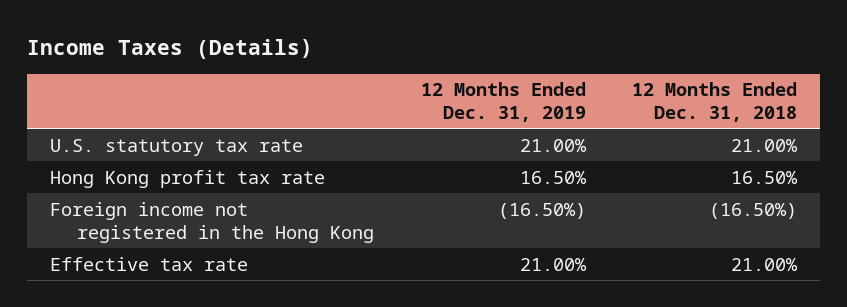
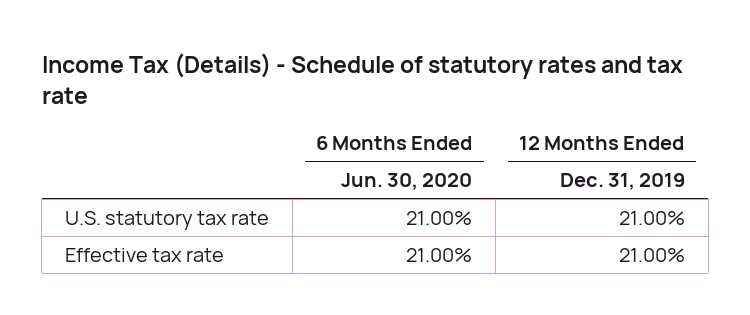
- Income Taxes (Details)
+ Income Tax (Details) - Schedule of statutory rates and tax rate
- | 12 Months Ended Dec. 31, 2019 | 12 Months Ended Dec. 31, 2018
+ | 6 Months Ended Jun. 30, 2020 | 12 Months Ended Dec. 31, 2019
- Hong Kong profit tax rate | 16.50% | 16.50%
- Foreign income not registered in the Hong Kong | (16.50%) | (16.50%)

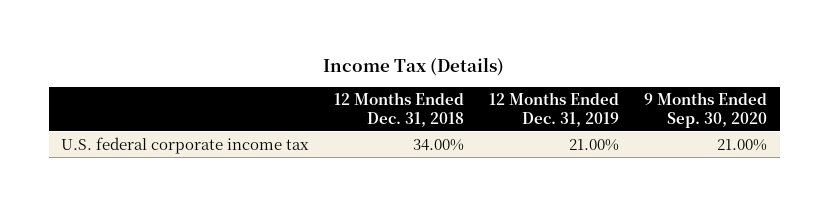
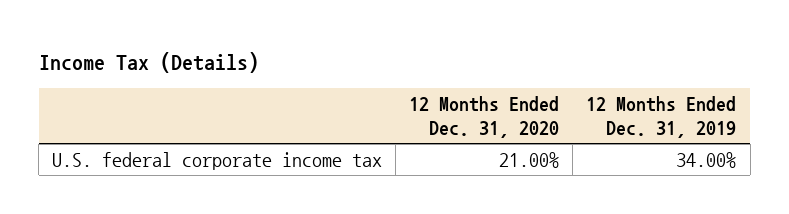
- | 12 Months Ended Dec. 31, 2018 | 12 Months Ended Dec. 31, 2019 | 9 Months Ended Sep. 30, 2020
+ | 12 Months Ended Dec. 31, 2020 | 12 Months Ended Dec. 31, 2019
- U.S. federal corporate income tax | 34.00% | 21.00% | 21.00%
+ U.S. federal corporate income tax | 21.00% | 34.00%

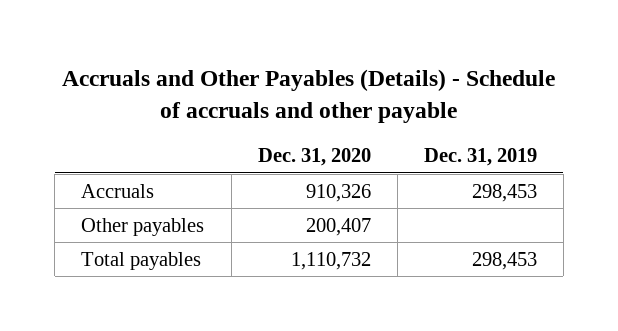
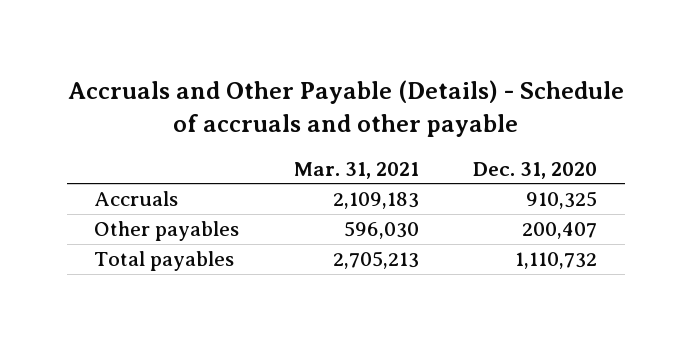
- Accruals and Other Payables (Details) - Schedule of accruals and other payable
+ Accruals and Other Payable (Details) - Schedule of accruals and other payable
- | Dec. 31, 2020 | Dec. 31, 2019
+ | Mar. 31, 2021 | Dec. 31, 2020
- Accruals | 910,326 | 298,453
+ Accruals | 2,109,183 | 910,325

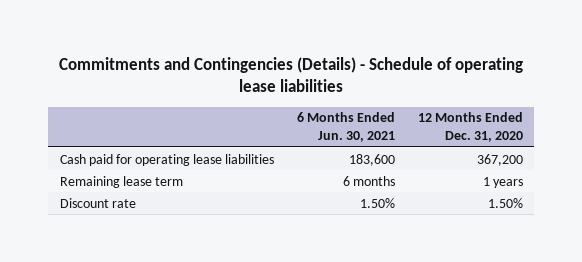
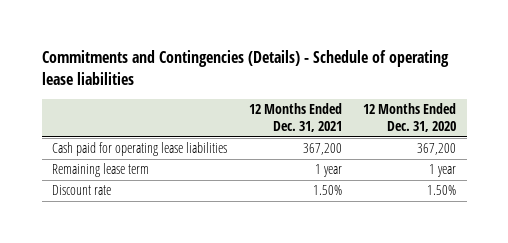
- | 6 Months Ended Jun. 30, 2021 | 12 Months Ended Dec. 31, 2020
+ | 12 Months Ended Dec. 31, 2021 | 12 Months Ended Dec. 31, 2020
- Remaining lease term | 6 months | 1 years
+ Remaining lease term | 1 year | 1 year

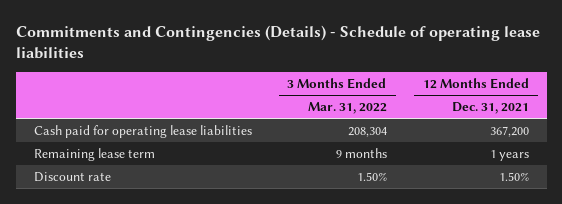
- | 12 Months Ended Dec. 31, 2021 | 12 Months Ended Dec. 31, 2020
+ | 3 Months Ended Mar. 31, 2022 | 12 Months Ended Dec. 31, 2021
- Remaining lease term | 1 year | 1 year
+ Remaining lease term | 9 months | 1 years

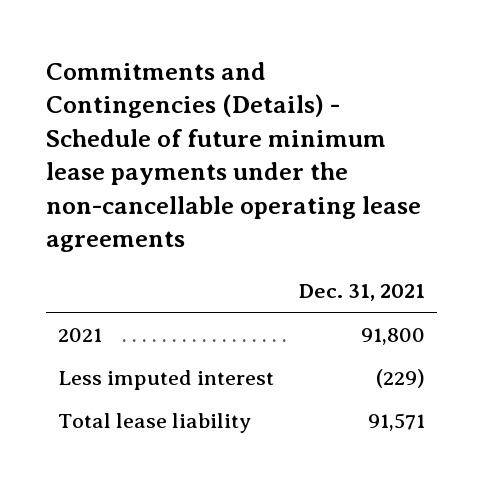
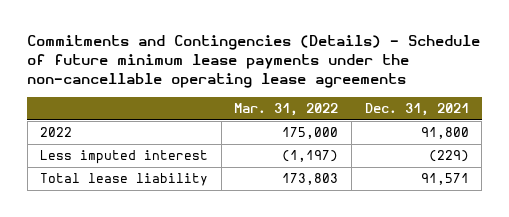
- | Dec. 31, 2021
+ | Mar. 31, 2022 | Dec. 31, 2021
- 2021 | 91,800
+ 2022 | 175,000 | 91,800

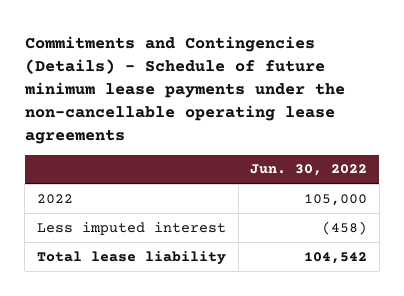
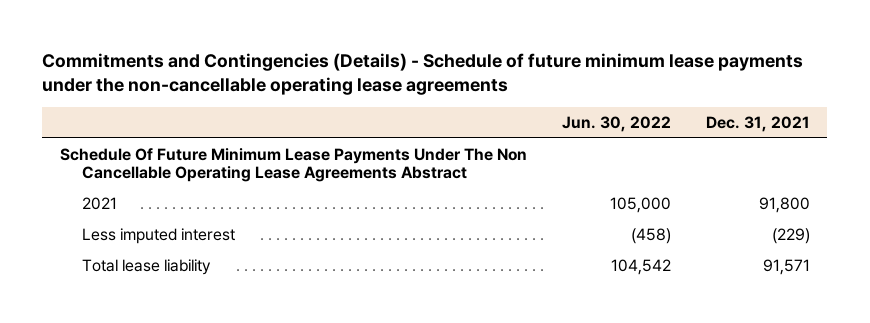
- | Jun. 30, 2022
+ | Jun. 30, 2022 | Dec. 31, 2021
- 2022 | 105,000
+ Schedule Of Future Minimum Lease Payments Under The Non Cancellable Operating Lease Agreements Abstract
+ 2021 | 105,000 | 91,800

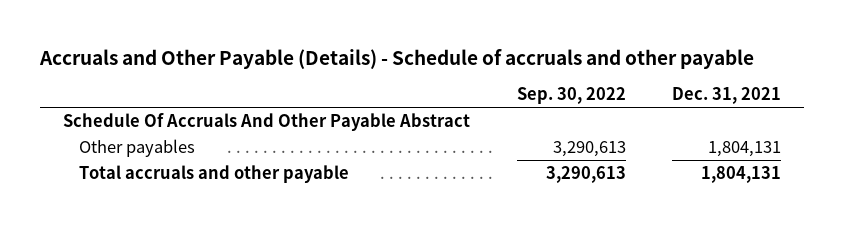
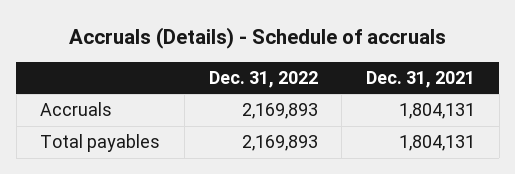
- Accruals and Other Payable (Details) - Schedule of accruals and other payable
+ Accruals (Details) - Schedule of accruals
- | Sep. 30, 2022 | Dec. 31, 2021
+ | Dec. 31, 2022 | Dec. 31, 2021
- Schedule Of Accruals And Other Payable Abstract
- Other payables | 3,290,613 | 1,804,131
- Total accruals and other payable | 3,290,613 | 1,804,131
+ Accruals | 2,169,893 | 1,804,131
+ Total payables | 2,169,893 | 1,804,131

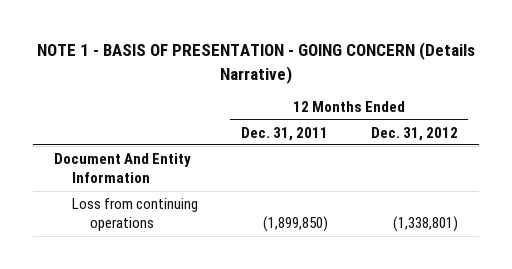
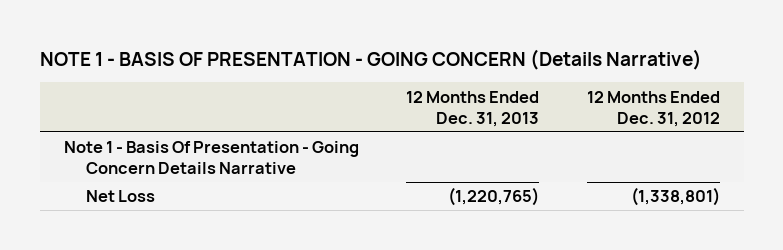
- | 12 Months Ended Dec. 31, 2011 | 12 Months Ended Dec. 31, 2012
+ | 12 Months Ended Dec. 31, 2013 | 12 Months Ended Dec. 31, 2012
- Document And Entity Information
- Loss from continuing operations | (1,899,850) | (1,338,801)
+ Note 1 - Basis Of Presentation - Going Concern Details Narrative
+ Net Loss | (1,220,765) | (1,338,801)

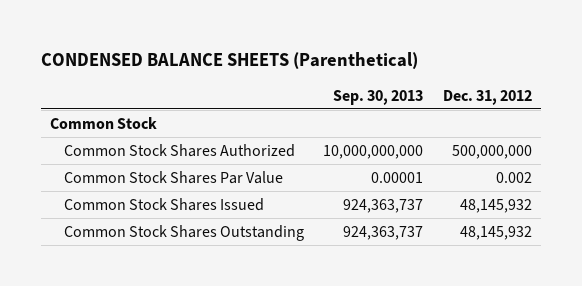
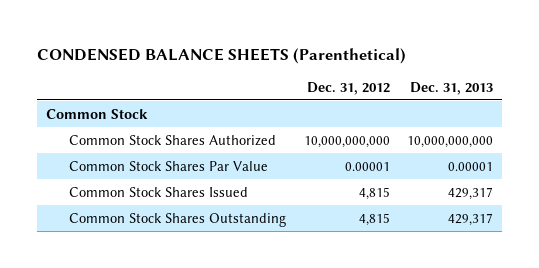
- | Sep. 30, 2013 | Dec. 31, 2012
+ | Dec. 31, 2012 | Dec. 31, 2013
- Common Stock Shares Authorized | 10,000,000,000 | 500,000,000
- Common Stock Shares Par Value | 0.00001 | 0.002
- Common Stock Shares Issued | 924,363,737 | 48,145,932
- Common Stock Shares Outstanding | 924,363,737 | 48,145,932
+ Common Stock Shares Authorized | 10,000,000,000 | 10,000,000,000
+ Common Stock Shares Par Value | 0.00001 | 0.00001
+ Common Stock Shares Issued | 4,815 | 429,317
+ Common Stock Shares Outstanding | 4,815 | 429,317

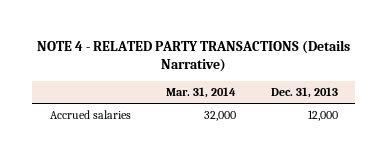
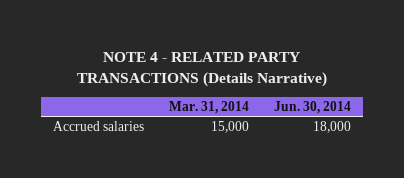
- | Mar. 31, 2014 | Dec. 31, 2013
+ | Mar. 31, 2014 | Jun. 30, 2014
- Accrued salaries | 32,000 | 12,000
+ Accrued salaries | 15,000 | 18,000

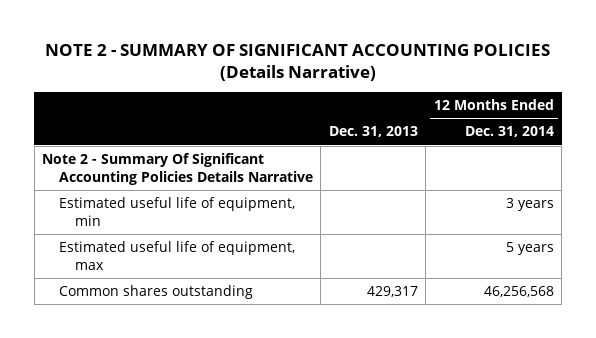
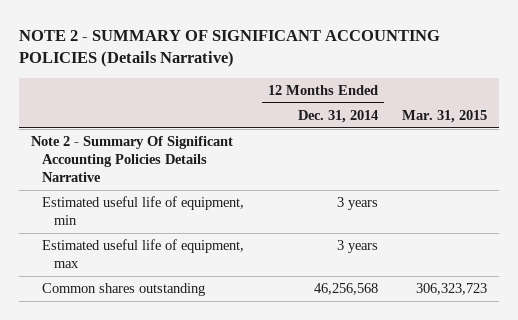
- | Dec. 31, 2013 | 12 Months Ended Dec. 31, 2014
+ | 12 Months Ended Dec. 31, 2014 | Mar. 31, 2015
- Estimated useful life of equipment, max | | 5 years
+ Estimated useful life of equipment, max | 3 years |

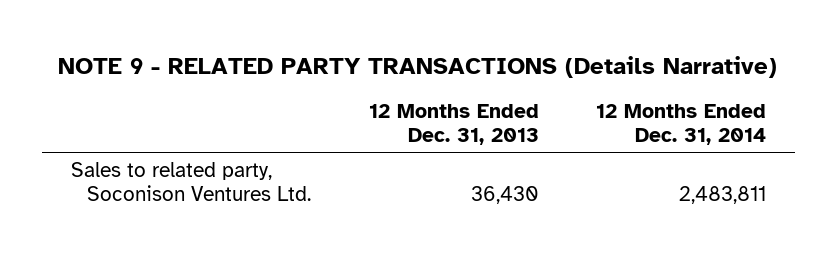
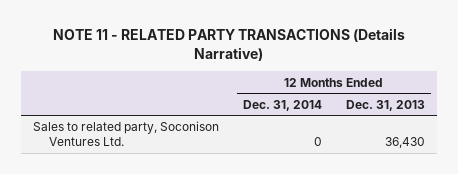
- NOTE 9 - RELATED PARTY TRANSACTIONS (Details Narrative)
+ NOTE 11 - RELATED PARTY TRANSACTIONS (Details Narrative)
- | 12 Months Ended Dec. 31, 2013 | 12 Months Ended Dec. 31, 2014
+ | 12 Months Ended Dec. 31, 2014 | 12 Months Ended Dec. 31, 2013
- Sales to related party, Soconison Ventures Ltd. | 36,430 | 2,483,811
+ Sales to related party, Soconison Ventures Ltd. | 0 | 36,430

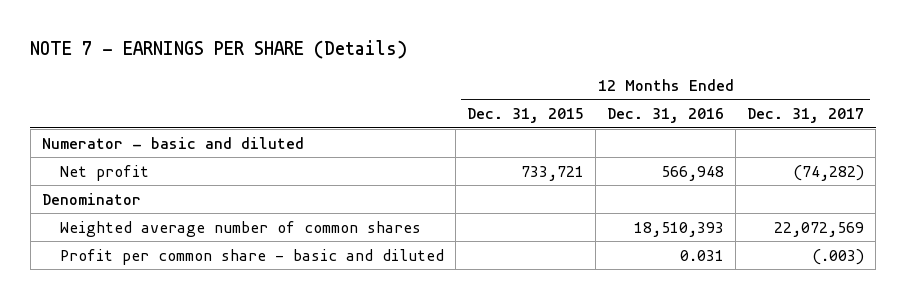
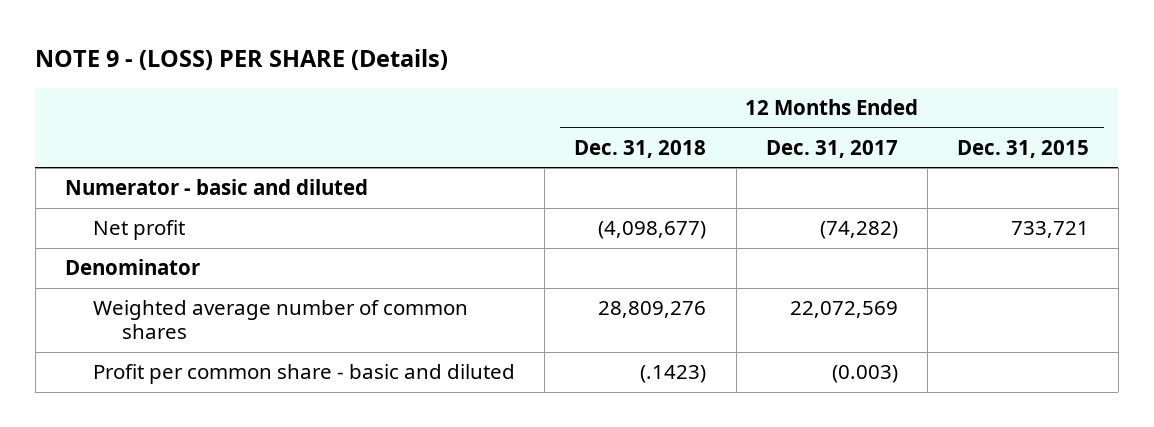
- NOTE 7 - EARNINGS PER SHARE (Details)
+ NOTE 9 - (LOSS) PER SHARE (Details)
- | 12 Months Ended Dec. 31, 2015 | 12 Months Ended Dec. 31, 2016 | 12 Months Ended Dec. 31, 2017
+ | 12 Months Ended Dec. 31, 2018 | 12 Months Ended Dec. 31, 2017 | 12 Months Ended Dec. 31, 2015
- Profit per common share - basic and diluted | | 0.031 | (.003)
+ Profit per common share - basic and diluted | (.1423) | (0.003) |

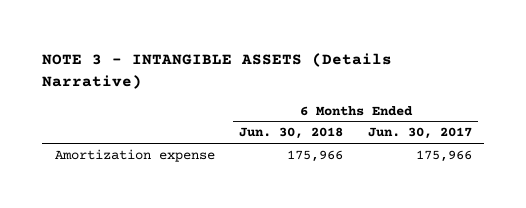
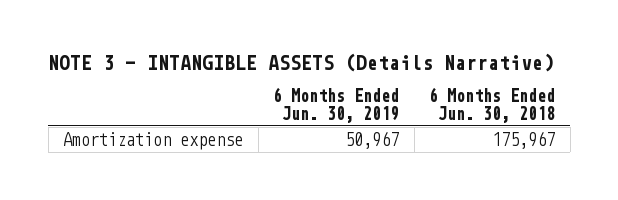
- | 6 Months Ended Jun. 30, 2018 | 6 Months Ended Jun. 30, 2017
+ | 6 Months Ended Jun. 30, 2019 | 6 Months Ended Jun. 30, 2018
- Amortization expense | 175,966 | 175,966
+ Amortization expense | 50,967 | 175,967

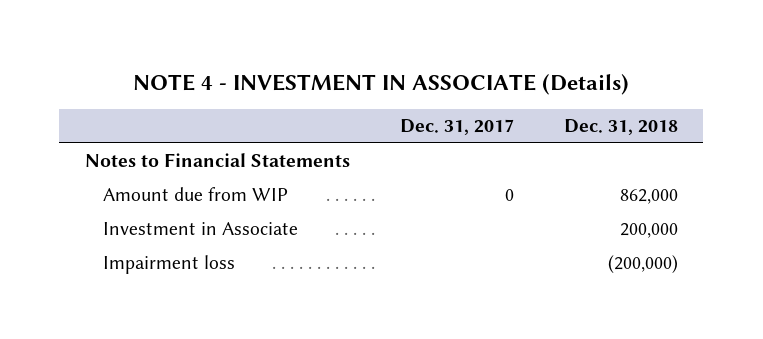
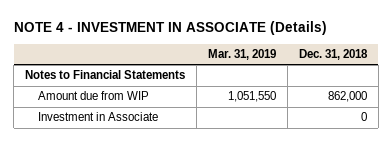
- | Dec. 31, 2017 | Dec. 31, 2018
+ | Mar. 31, 2019 | Dec. 31, 2018
- Investment in Associate | | 200,000
- Impairment loss | | (200,000)
+ Investment in Associate | | 0

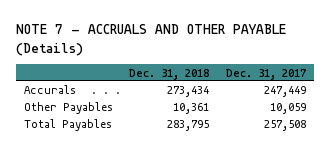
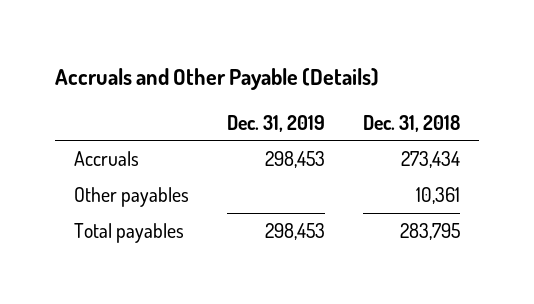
- NOTE 7 - ACCRUALS AND OTHER PAYABLE (Details)
+ Accruals and Other Payable (Details)
- | Dec. 31, 2018 | Dec. 31, 2017
+ | Dec. 31, 2019 | Dec. 31, 2018
- Accurals | 273,434 | 247,449
- Other Payables | 10,361 | 10,059
- Total Payables | 283,795 | 257,508
+ Accruals | 298,453 | 273,434
+ Other payables | | 10,361
+ Total payables | 298,453 | 283,795

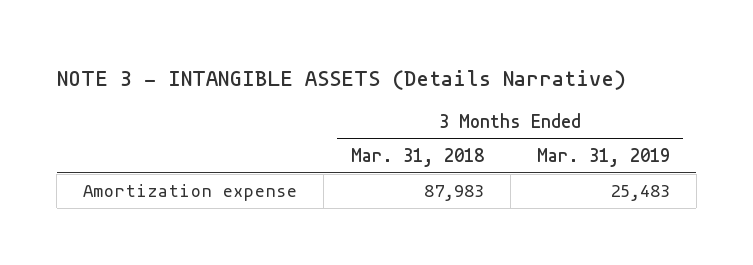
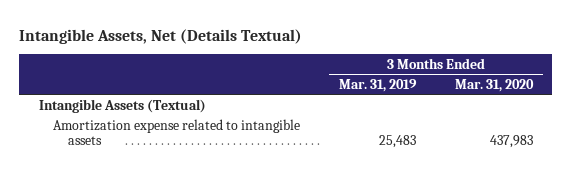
- NOTE 3 - INTANGIBLE ASSETS (Details Narrative)
+ Intangible Assets, Net (Details Textual)
- | 3 Months Ended Mar. 31, 2018 | 3 Months Ended Mar. 31, 2019
+ | 3 Months Ended Mar. 31, 2019 | 3 Months Ended Mar. 31, 2020
- Amortization expense | 87,983 | 25,483
+ Intangible Assets (Textual)
+ Amortization expense related to intangible assets | 25,483 | 437,983

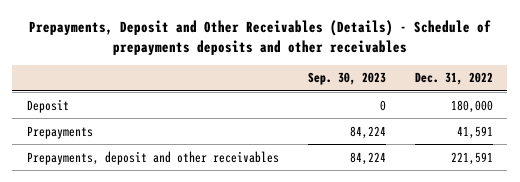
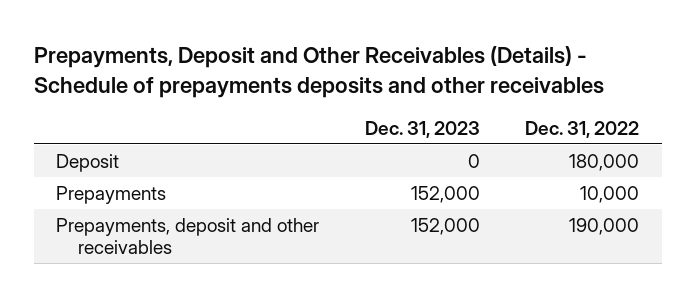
- | Sep. 30, 2023 | Dec. 31, 2022
+ | Dec. 31, 2023 | Dec. 31, 2022
- Prepayments | 84,224 | 41,591
- Prepayments, deposit and other receivables | 84,224 | 221,591
+ Prepayments | 152,000 | 10,000
+ Prepayments, deposit and other receivables | 152,000 | 190,000

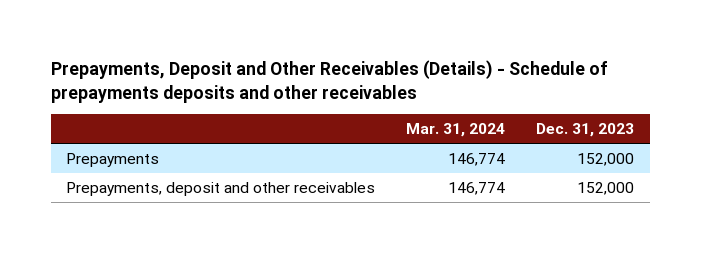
- | Dec. 31, 2023 | Dec. 31, 2022
+ | Mar. 31, 2024 | Dec. 31, 2023
- Deposit | 0 | 180,000

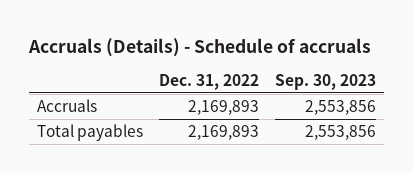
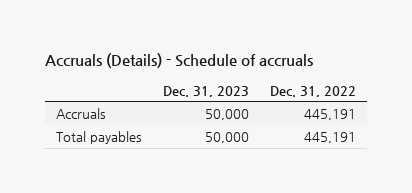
- | Dec. 31, 2022 | Sep. 30, 2023
+ | Dec. 31, 2023 | Dec. 31, 2022
- Accruals | 2,169,893 | 2,553,856
- Total payables | 2,169,893 | 2,553,856
+ Accruals | 50,000 | 445,191
+ Total payables | 50,000 | 445,191

